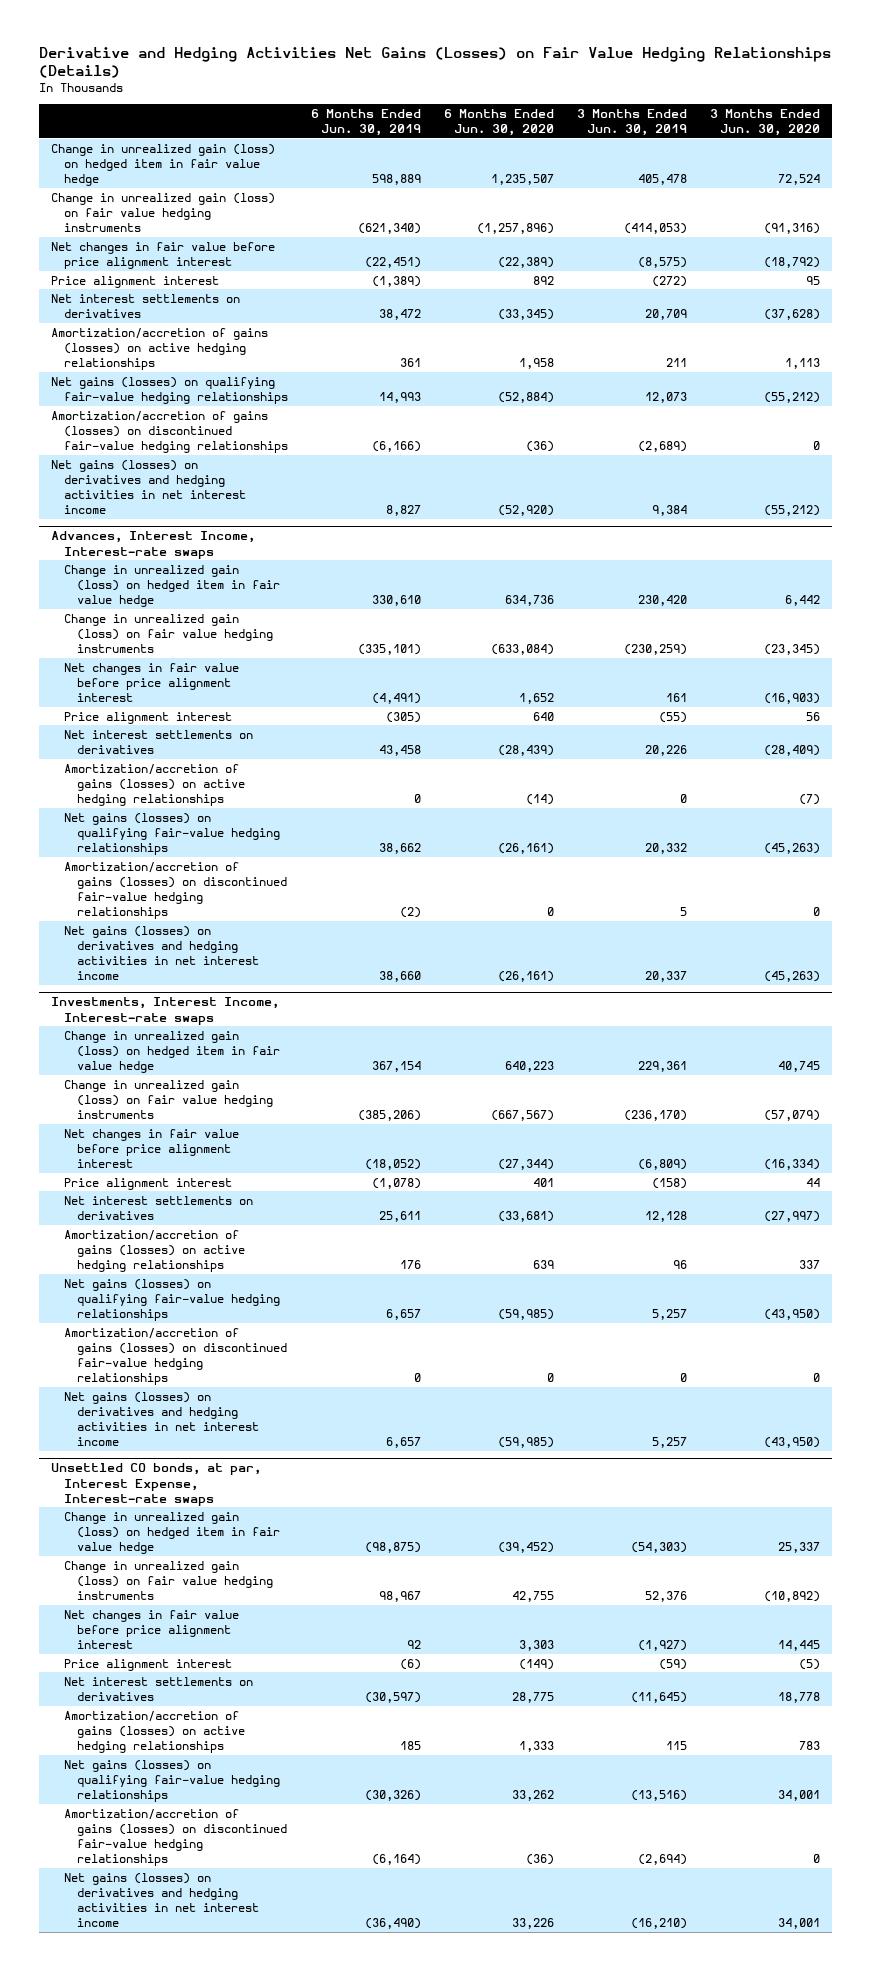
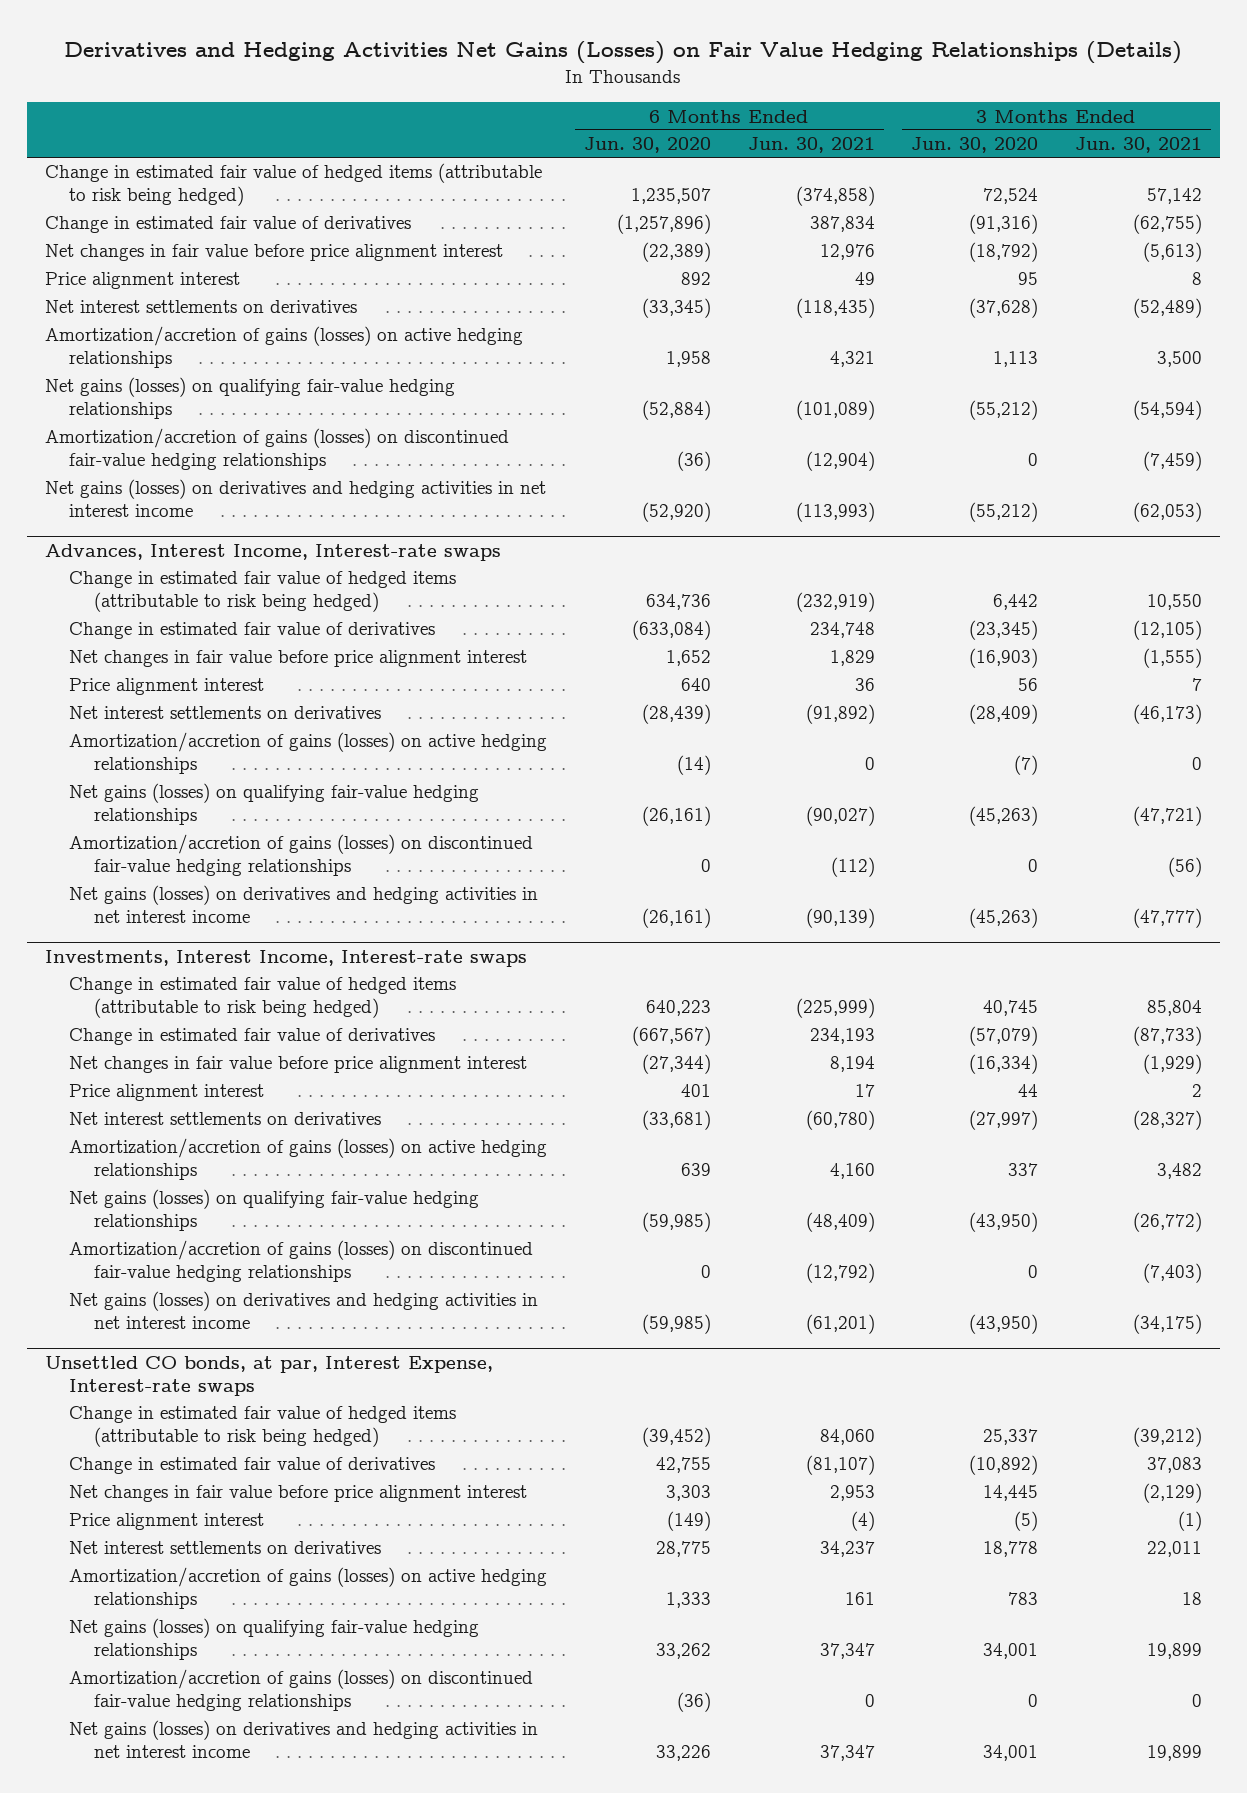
- Derivative and Hedging Activities Net Gains (Losses) on Fair Value Hedging Relationships (Details)
+ Derivatives and Hedging Activities Net Gains (Losses) on Fair Value Hedging Relationships (Details)
- | 6 Months Ended Jun. 30, 2019 | 6 Months Ended Jun. 30, 2020 | 3 Months Ended Jun. 30, 2019 | 3 Months Ended Jun. 30, 2020
+ | 6 Months Ended Jun. 30, 2020 | 6 Months Ended Jun. 30, 2021 | 3 Months Ended Jun. 30, 2020 | 3 Months Ended Jun. 30, 2021
- Change in unrealized gain (loss) on hedged item in fair value hedge | 598,889 | 1,235,507 | 405,478 | 72,524
- Change in unrealized gain (loss) on fair value hedging instruments | (621,340) | (1,257,896) | (414,053) | (91,316)
+ Change in estimated fair value of hedged items (attributable to risk being hedged) | 1,235,507 | (374,858) | 72,524 | 57,142
+ Change in estimated fair value of derivatives | (1,257,896) | 387,834 | (91,316) | (62,755)
@ Advances, Interest Income, Interest-rate swaps
- Change in unrealized gain (loss) on hedged item in fair value hedge | 330,610 | 634,736 | 230,420 | 6,442
- Change in unrealized gain (loss) on fair value hedging instruments | (335,101) | (633,084) | (230,259) | (23,345)
+ Change in estimated fair value of hedged items (attributable to risk being hedged) | 634,736 | (232,919) | 6,442 | 10,550
+ Change in estimated fair value of derivatives | (633,084) | 234,748 | (23,345) | (12,105)
@ Investments, Interest Income, Interest-rate swaps
- Change in unrealized gain (loss) on hedged item in fair value hedge | 367,154 | 640,223 | 229,361 | 40,745
- Change in unrealized gain (loss) on fair value hedging instruments | (385,206) | (667,567) | (236,170) | (57,079)
+ Change in estimated fair value of hedged items (attributable to risk being hedged) | 640,223 | (225,999) | 40,745 | 85,804
+ Change in estimated fair value of derivatives | (667,567) | 234,193 | (57,079) | (87,733)
@ Unsettled CO bonds, at par, Interest Expense, Interest-rate swaps
- Change in unrealized gain (loss) on hedged item in fair value hedge | (98,875) | (39,452) | (54,303) | 25,337
- Change in unrealized gain (loss) on fair value hedging instruments | 98,967 | 42,755 | 52,376 | (10,892)
+ Change in estimated fair value of hedged items (attributable to risk being hedged) | (39,452) | 84,060 | 25,337 | (39,212)
+ Change in estimated fair value of derivatives | 42,755 | (81,107) | (10,892) | 37,083

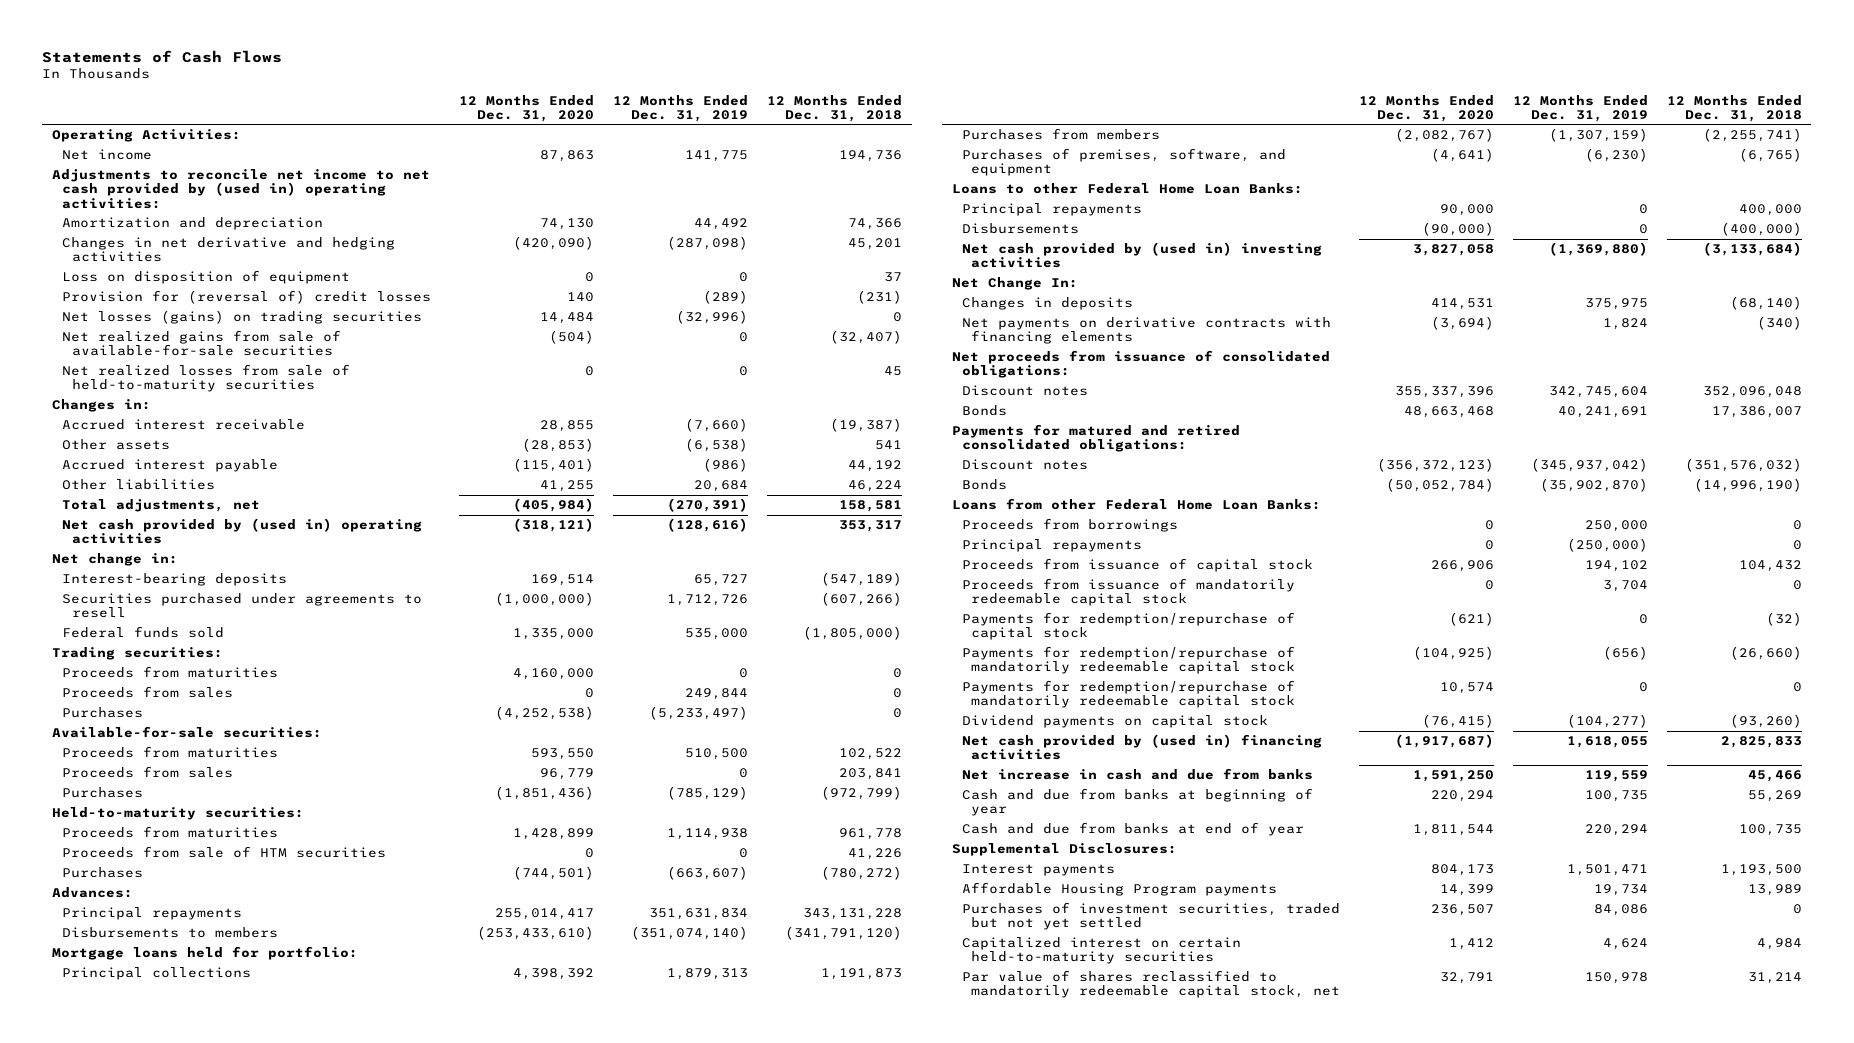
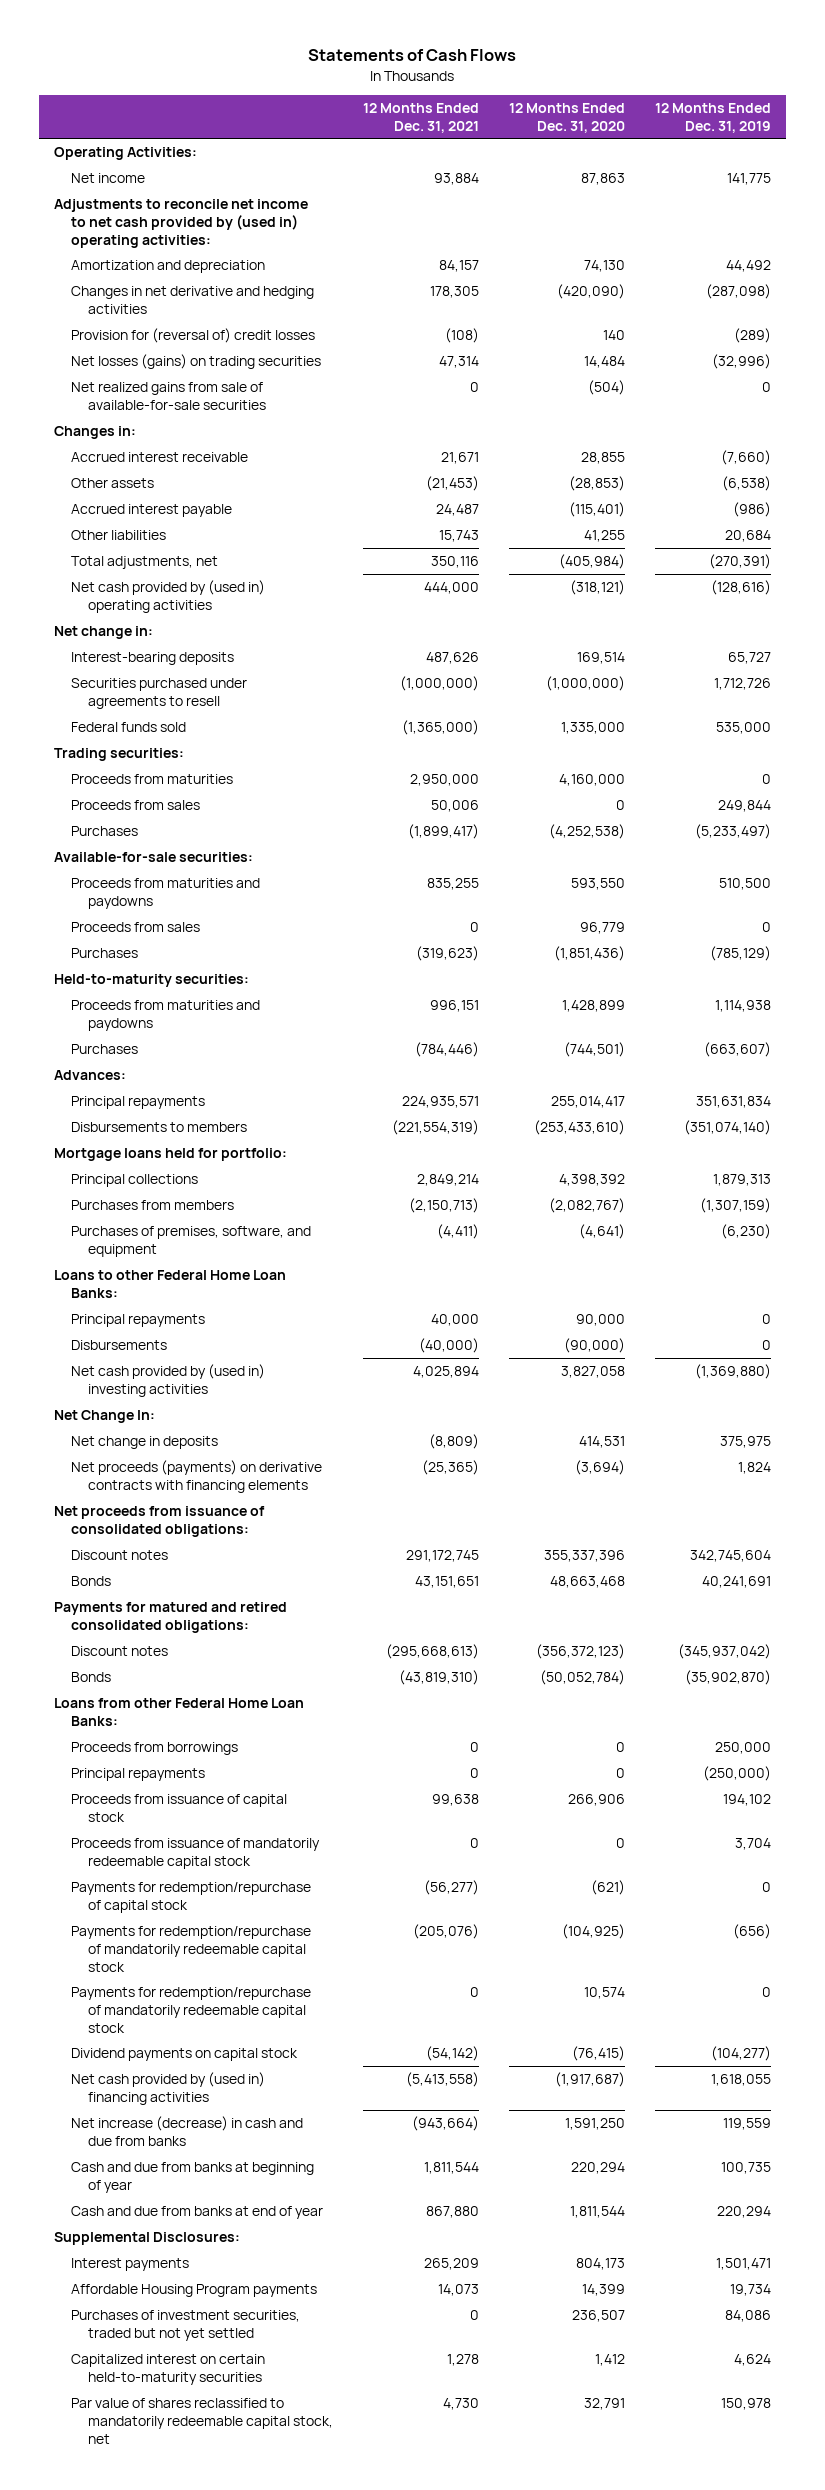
- | 12 Months Ended Dec. 31, 2020 | 12 Months Ended Dec. 31, 2019 | 12 Months Ended Dec. 31, 2018
+ | 12 Months Ended Dec. 31, 2021 | 12 Months Ended Dec. 31, 2020 | 12 Months Ended Dec. 31, 2019
- Loss on disposition of equipment | 0 | 0 | 37
- Net realized losses from sale of held-to-maturity securities | 0 | 0 | 45
- Proceeds from maturities | 593,550 | 510,500 | 102,522
+ Proceeds from maturities and paydowns | 835,255 | 593,550 | 510,500
- Proceeds from maturities | 1,428,899 | 1,114,938 | 961,778
- Proceeds from sale of HTM securities | 0 | 0 | 41,226
+ Proceeds from maturities and paydowns | 996,151 | 1,428,899 | 1,114,938
- Changes in deposits | 414,531 | 375,975 | (68,140)
- Net payments on derivative contracts with financing elements | (3,694) | 1,824 | (340)
+ Net change in deposits | (8,809) | 414,531 | 375,975
+ Net proceeds (payments) on derivative contracts with financing elements | (25,365) | (3,694) | 1,824
- Net increase in cash and due from banks | 1,591,250 | 119,559 | 45,466
+ Net increase (decrease) in cash and due from banks | (943,664) | 1,591,250 | 119,559

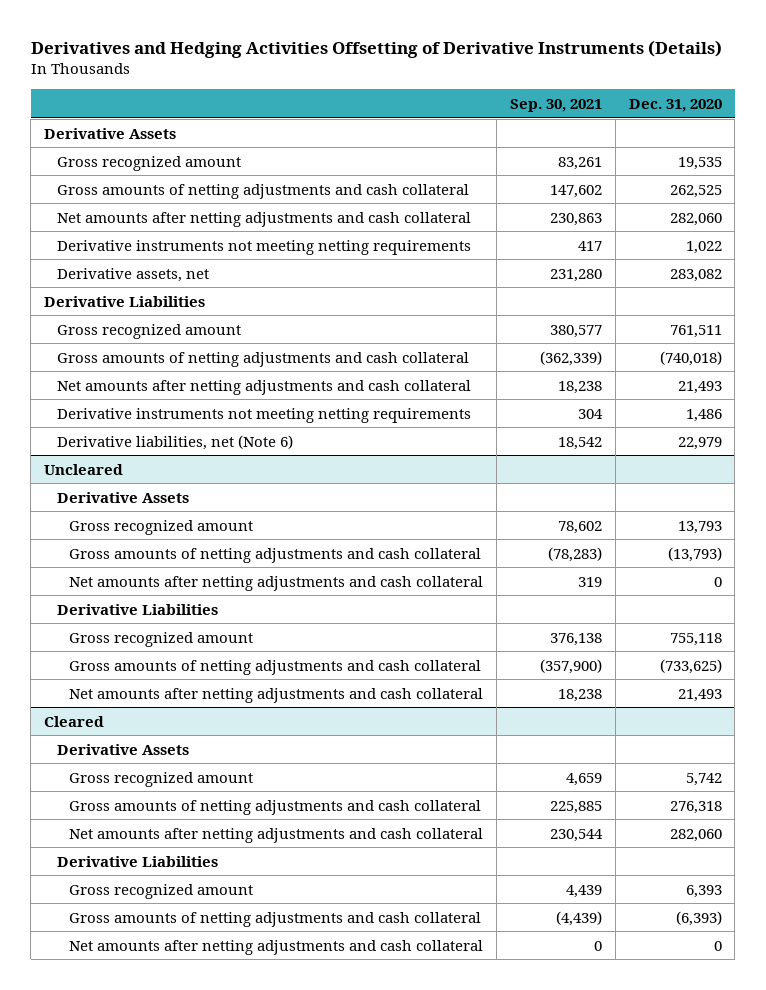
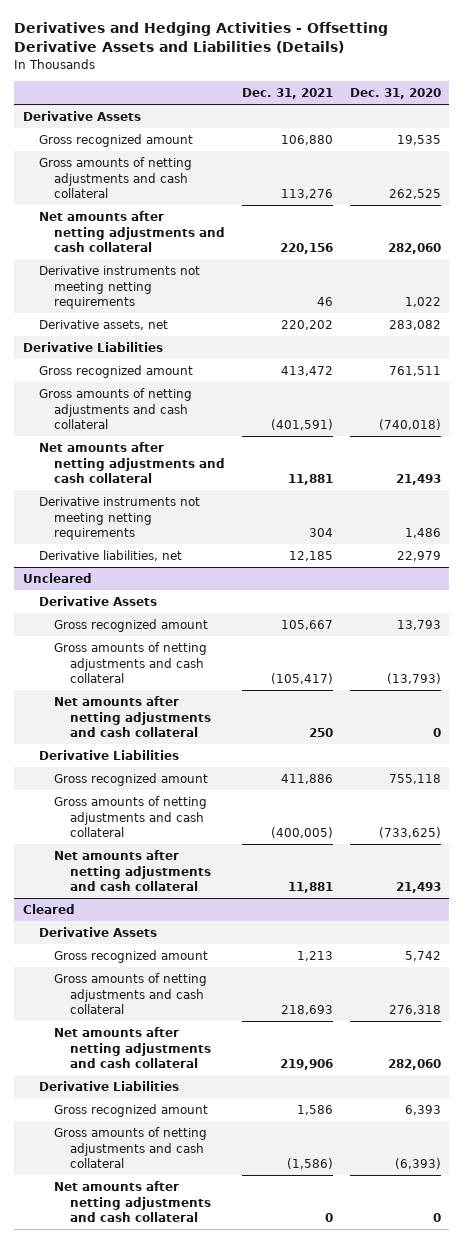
- Derivatives and Hedging Activities Offsetting of Derivative Instruments (Details)
+ Derivatives and Hedging Activities - Offsetting Derivative Assets and Liabilities (Details)
- | Sep. 30, 2021 | Dec. 31, 2020
+ | Dec. 31, 2021 | Dec. 31, 2020
- Derivative liabilities, net (Note 6) | 18,542 | 22,979
+ Derivative liabilities, net | 12,185 | 22,979

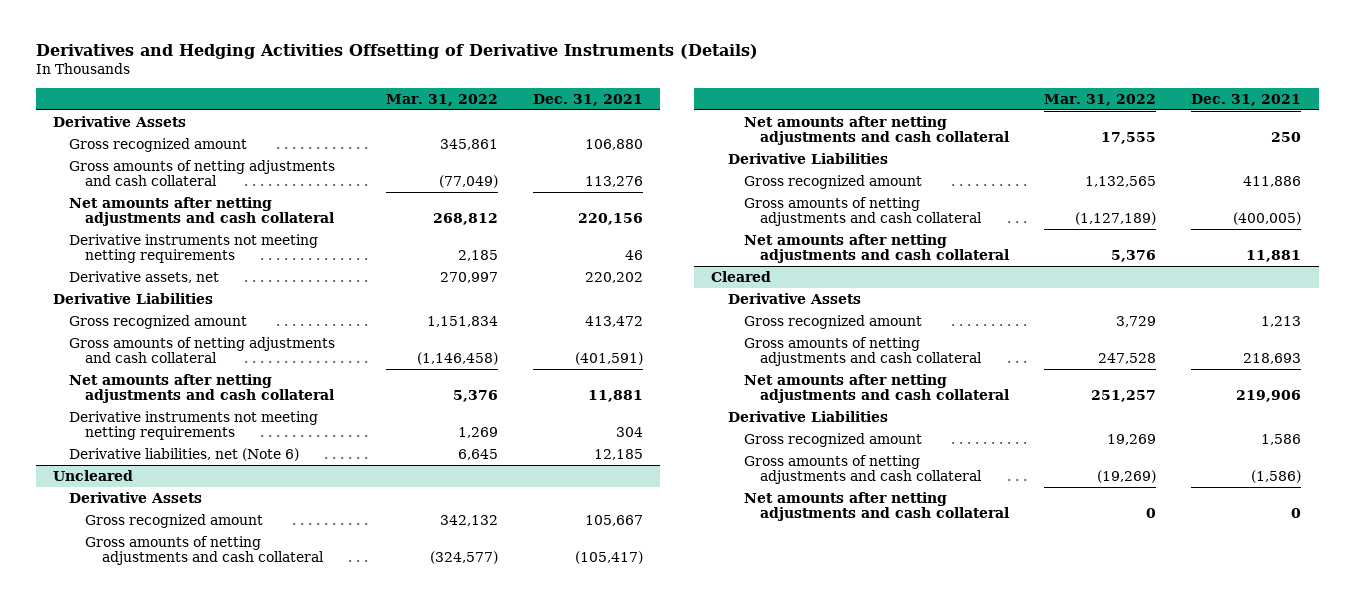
- Derivatives and Hedging Activities - Offsetting Derivative Assets and Liabilities (Details)
+ Derivatives and Hedging Activities Offsetting of Derivative Instruments (Details)
- | Dec. 31, 2021 | Dec. 31, 2020
+ | Mar. 31, 2022 | Dec. 31, 2021
- Derivative liabilities, net | 12,185 | 22,979
+ Derivative liabilities, net (Note 6) | 6,645 | 12,185

